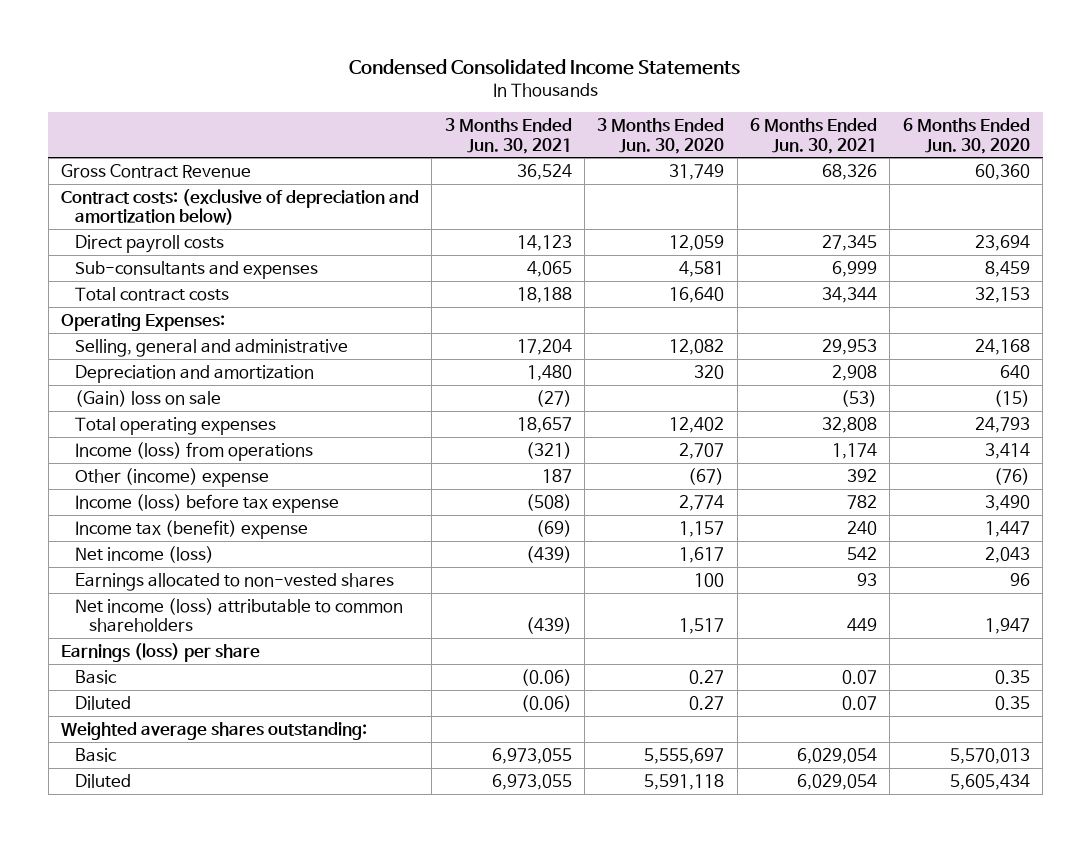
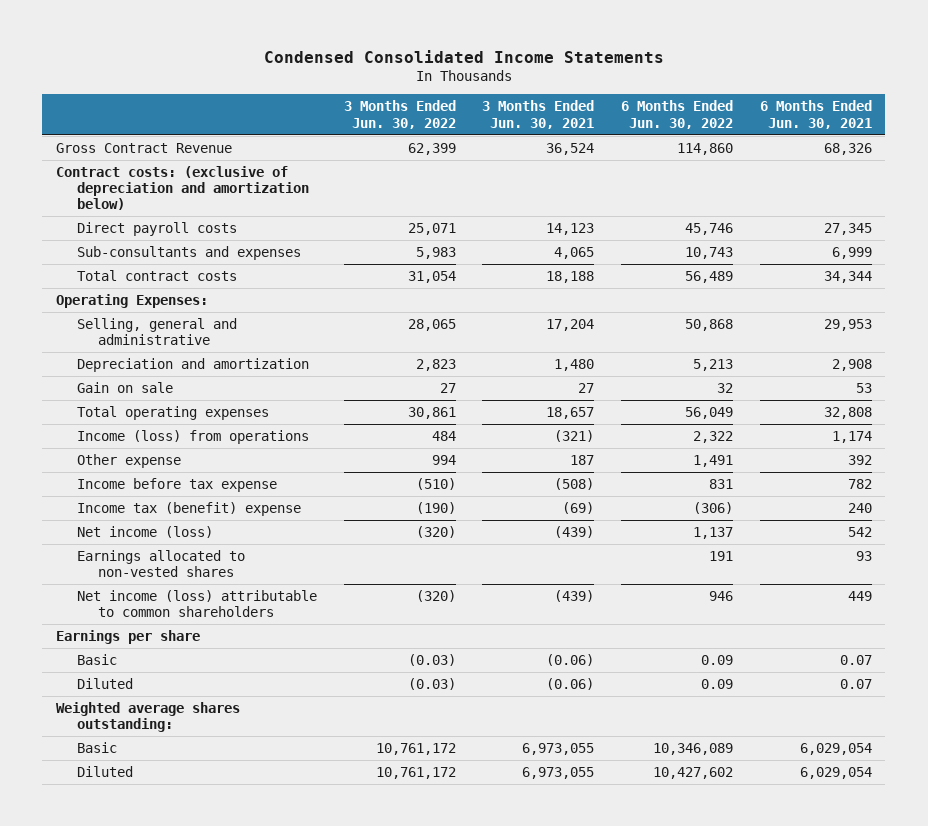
- | 3 Months Ended Jun. 30, 2021 | 3 Months Ended Jun. 30, 2020 | 6 Months Ended Jun. 30, 2021 | 6 Months Ended Jun. 30, 2020
+ | 3 Months Ended Jun. 30, 2022 | 3 Months Ended Jun. 30, 2021 | 6 Months Ended Jun. 30, 2022 | 6 Months Ended Jun. 30, 2021
- (Gain) loss on sale | (27) | | (53) | (15)
+ Gain on sale | 27 | 27 | 32 | 53
- Other (income) expense | 187 | (67) | 392 | (76)
- Income (loss) before tax expense | (508) | 2,774 | 782 | 3,490
+ Other expense | 994 | 187 | 1,491 | 392
+ Income before tax expense | (510) | (508) | 831 | 782
- Earnings (loss) per share
+ Earnings per share

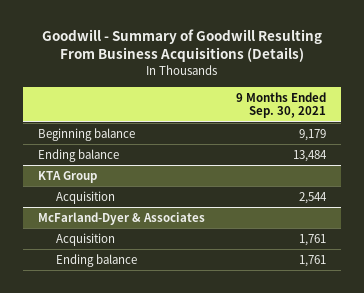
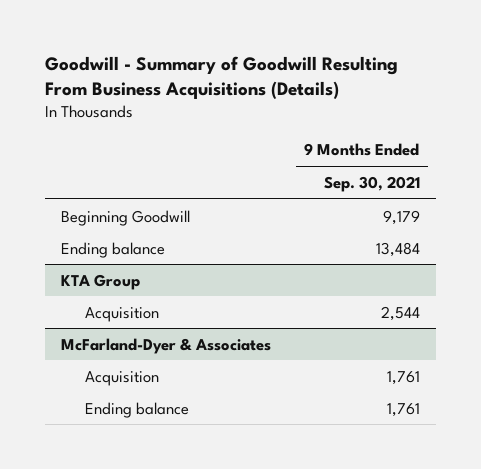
- Beginning balance | 9,179
+ Beginning Goodwill | 9,179

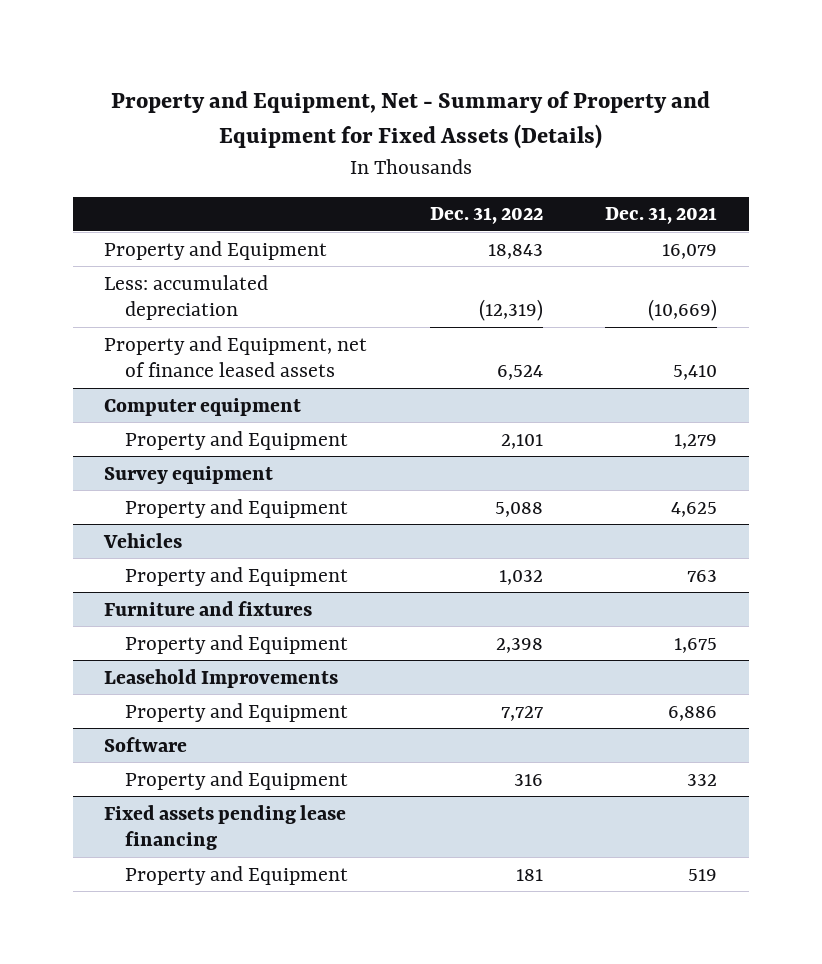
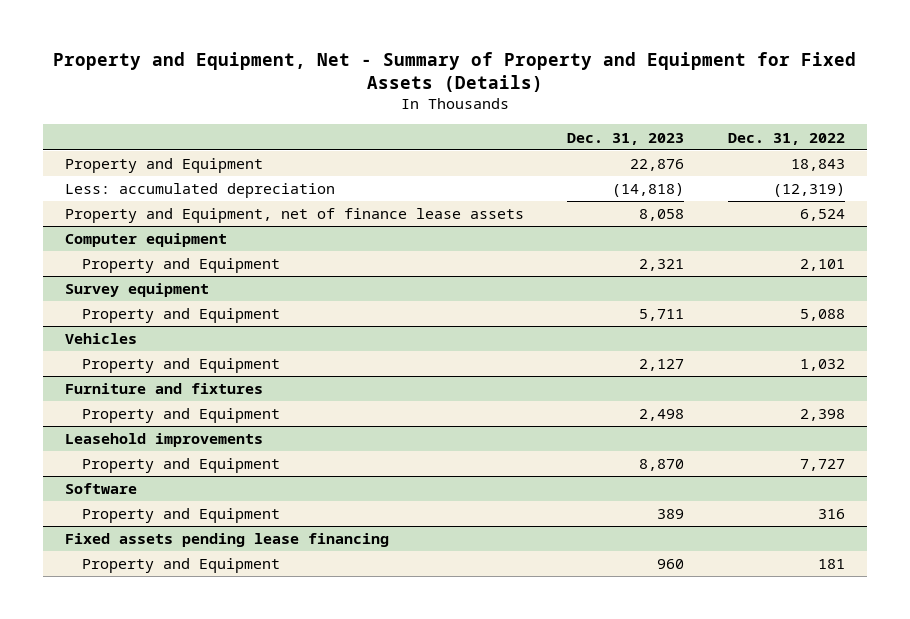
- | Dec. 31, 2022 | Dec. 31, 2021
+ | Dec. 31, 2023 | Dec. 31, 2022
- Property and Equipment, net of finance leased assets | 6,524 | 5,410
+ Property and Equipment, net of finance lease assets | 8,058 | 6,524
- Leasehold Improvements
+ Leasehold improvements

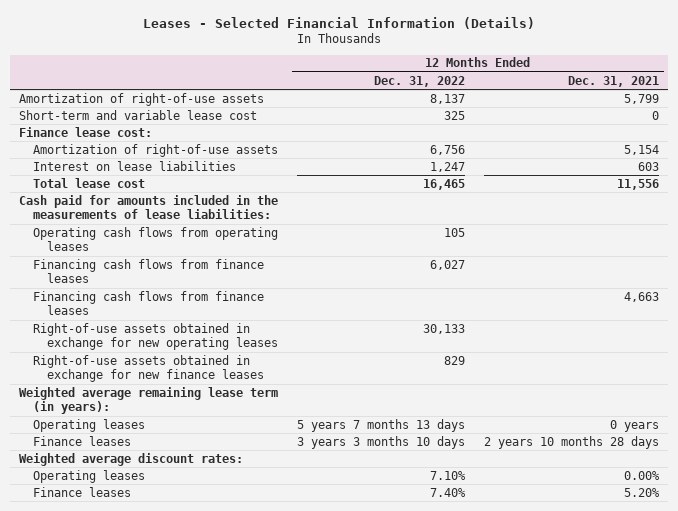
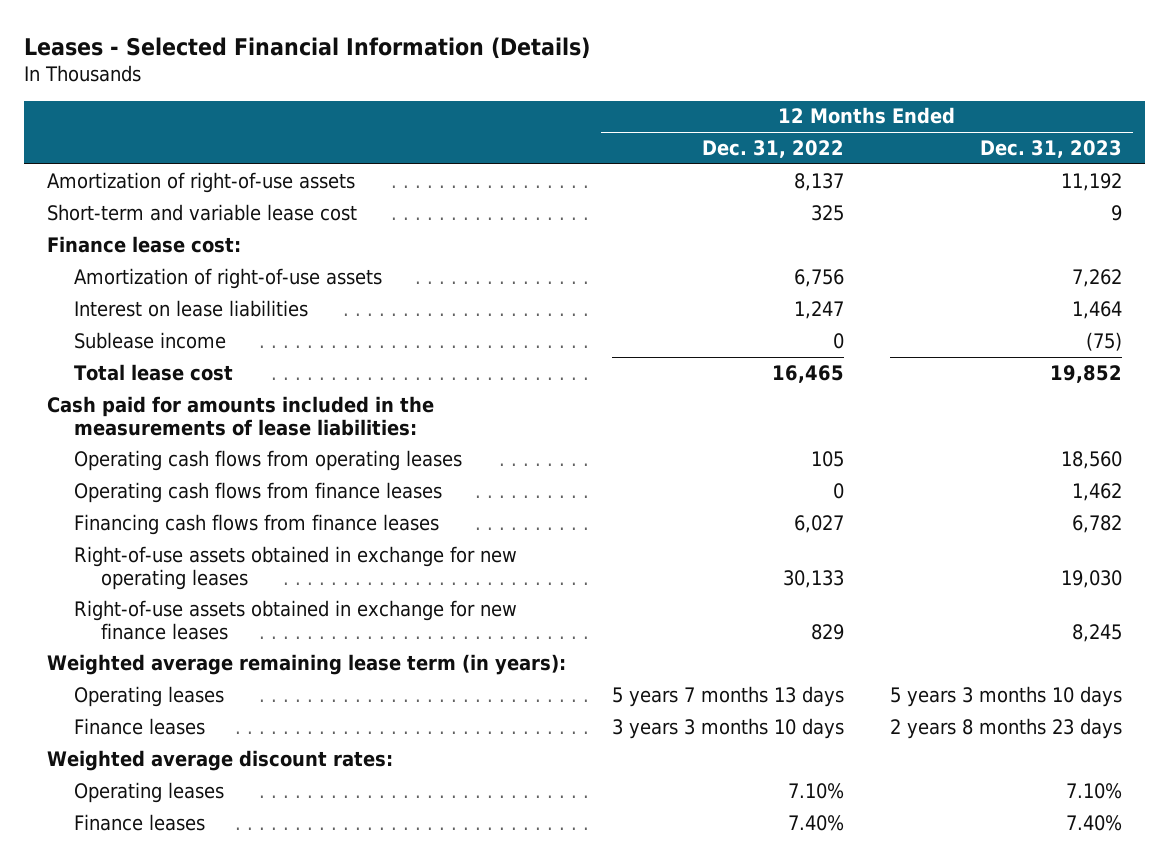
- | 12 Months Ended Dec. 31, 2022 | 12 Months Ended Dec. 31, 2021
+ | 12 Months Ended Dec. 31, 2022 | 12 Months Ended Dec. 31, 2023
+ Sublease income | 0 | (75)
+ Operating cash flows from finance leases | 0 | 1,462
- Financing cash flows from finance leases | | 4,663

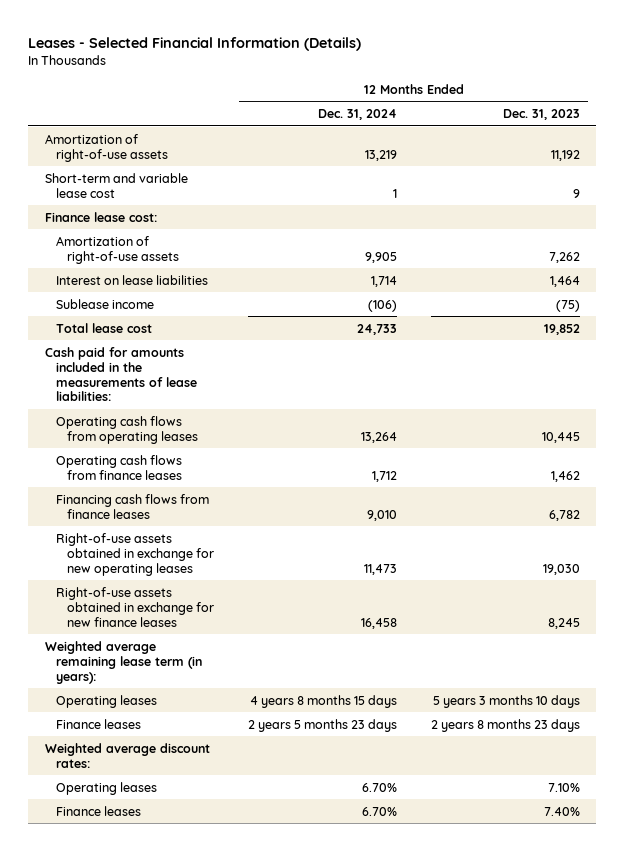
- | 12 Months Ended Dec. 31, 2022 | 12 Months Ended Dec. 31, 2023
+ | 12 Months Ended Dec. 31, 2024 | 12 Months Ended Dec. 31, 2023
- Operating cash flows from operating leases | 105 | 18,560
+ Operating cash flows from operating leases | 13,264 | 10,445

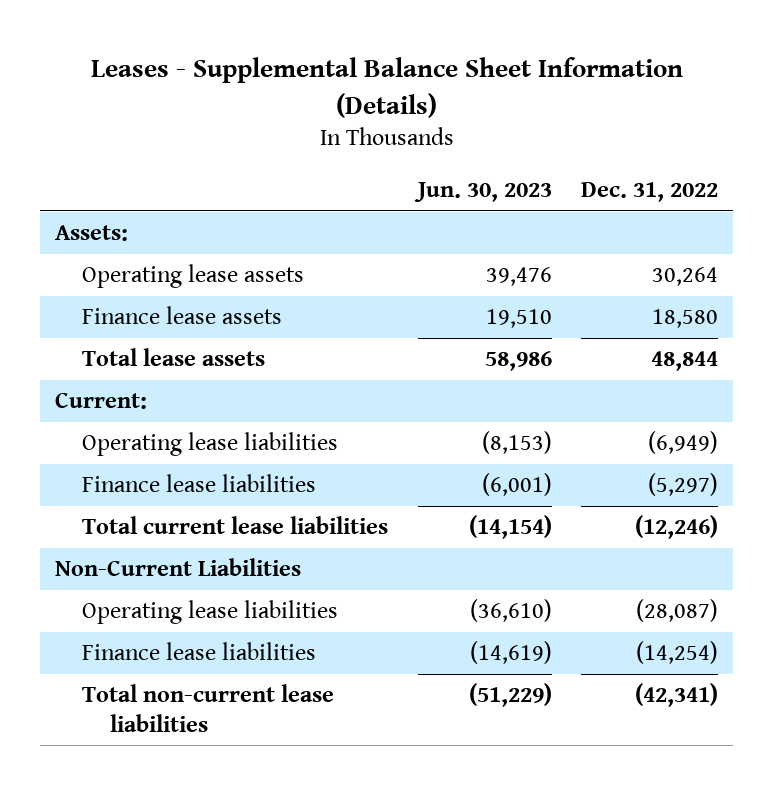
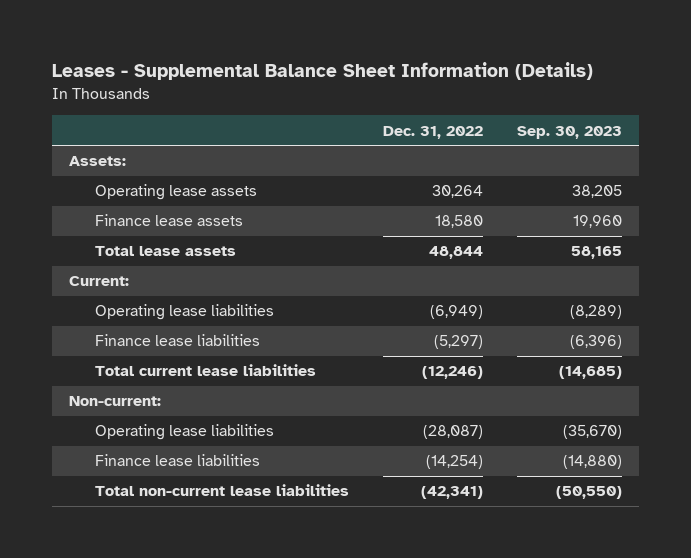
- | Jun. 30, 2023 | Dec. 31, 2022
+ | Dec. 31, 2022 | Sep. 30, 2023
- Non-Current Liabilities
+ Non-current:

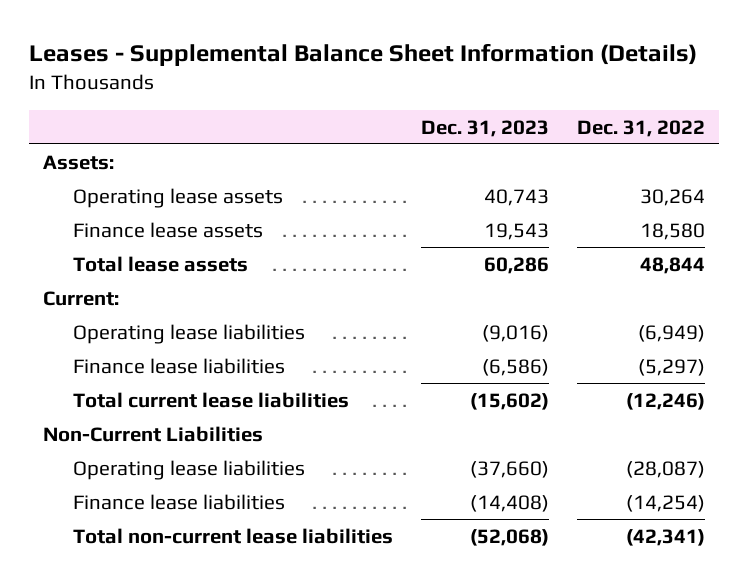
- | Dec. 31, 2022 | Sep. 30, 2023
+ | Dec. 31, 2023 | Dec. 31, 2022
- Non-current:
+ Non-Current Liabilities

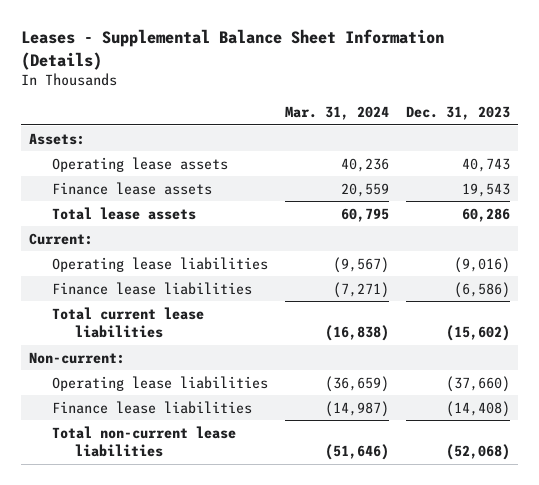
- | Dec. 31, 2023 | Dec. 31, 2022
+ | Mar. 31, 2024 | Dec. 31, 2023
- Non-Current Liabilities
+ Non-current:

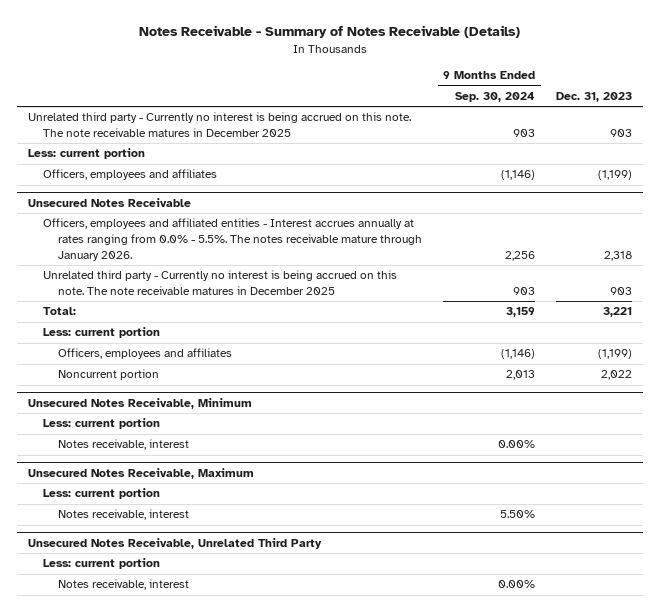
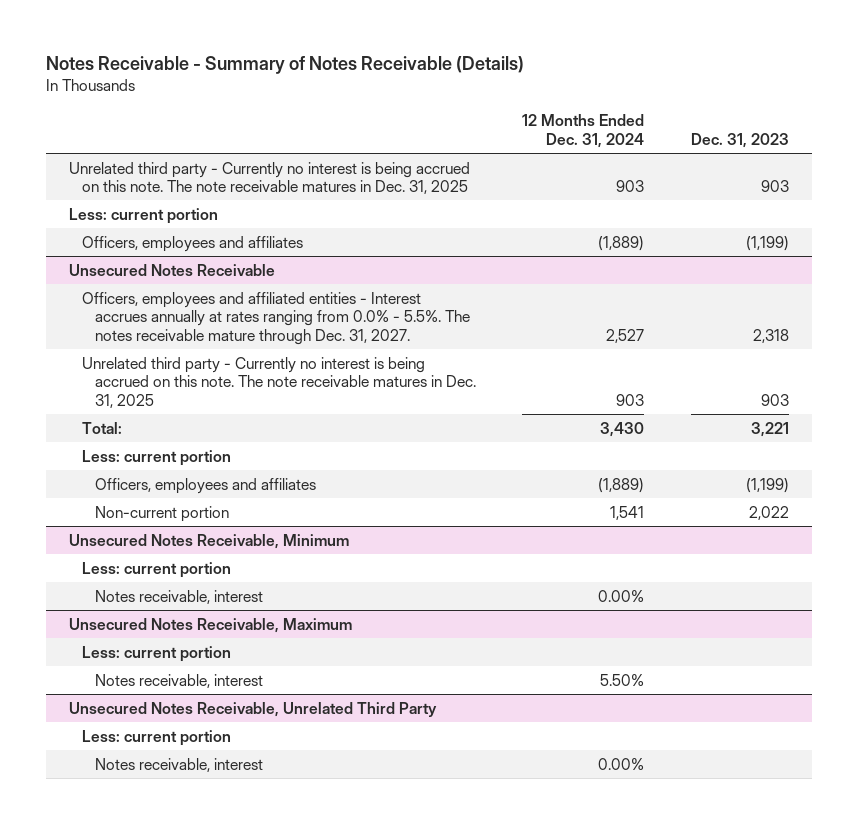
- | 9 Months Ended Sep. 30, 2024 | Dec. 31, 2023
+ | 12 Months Ended Dec. 31, 2024 | Dec. 31, 2023
- Unrelated third party - Currently no interest is being accrued on this note. The note receivable matures in December 2025 | 903 | 903
+ Unrelated third party - Currently no interest is being accrued on this note. The note receivable matures in Dec. 31, 2025 | 903 | 903
@ Unsecured Notes Receivable
- Officers, employees and affiliated entities - Interest accrues annually at rates ranging from 0.0% - 5.5%. The notes receivable mature through January 2026. | 2,256 | 2,318
- Unrelated third party - Currently no interest is being accrued on this note. The note receivable matures in December 2025 | 903 | 903
+ Officers, employees and affiliated entities - Interest accrues annually at rates ranging from 0.0% - 5.5%. The notes receivable mature through Dec. 31, 2027. | 2,527 | 2,318
+ Unrelated third party - Currently no interest is being accrued on this note. The note receivable matures in Dec. 31, 2025 | 903 | 903
- Noncurrent portion | 2,013 | 2,022
+ Non-current portion | 1,541 | 2,022

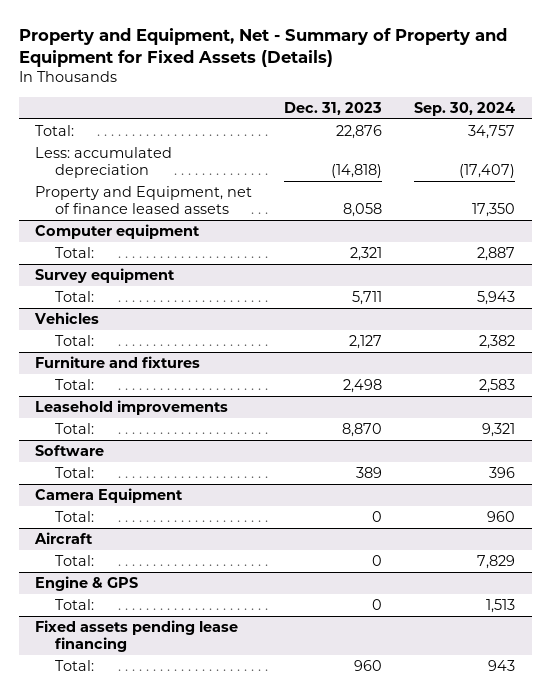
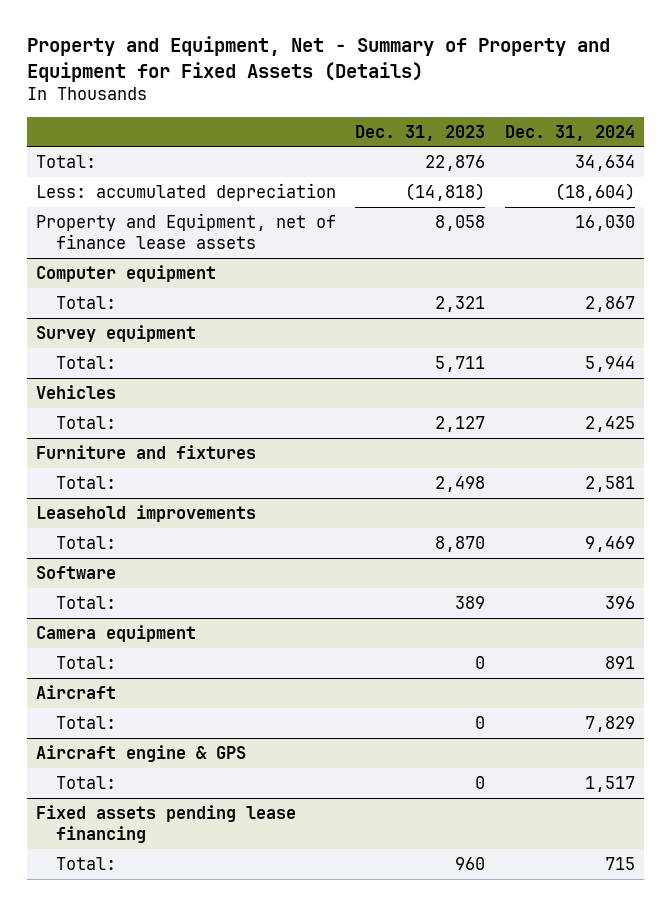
- | Dec. 31, 2023 | Sep. 30, 2024
+ | Dec. 31, 2023 | Dec. 31, 2024
- Property and Equipment, net of finance leased assets | 8,058 | 17,350
+ Property and Equipment, net of finance lease assets | 8,058 | 16,030
- Camera Equipment
+ Camera equipment
- Engine & GPS
+ Aircraft engine & GPS

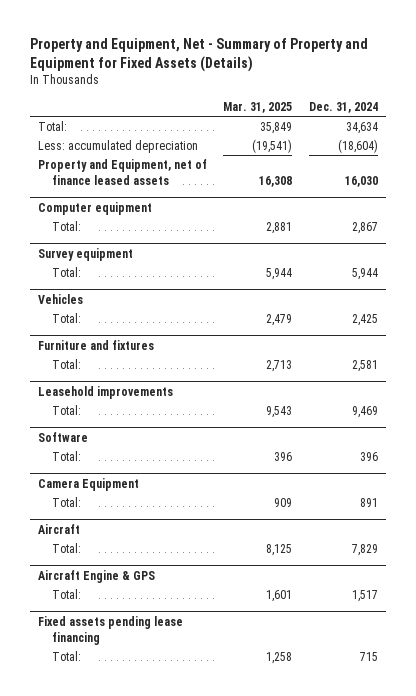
- | Dec. 31, 2023 | Dec. 31, 2024
+ | Mar. 31, 2025 | Dec. 31, 2024
- Property and Equipment, net of finance lease assets | 8,058 | 16,030
+ Property and Equipment, net of finance leased assets | 16,308 | 16,030
- Camera equipment
+ Camera Equipment
- Aircraft engine & GPS
+ Aircraft Engine & GPS

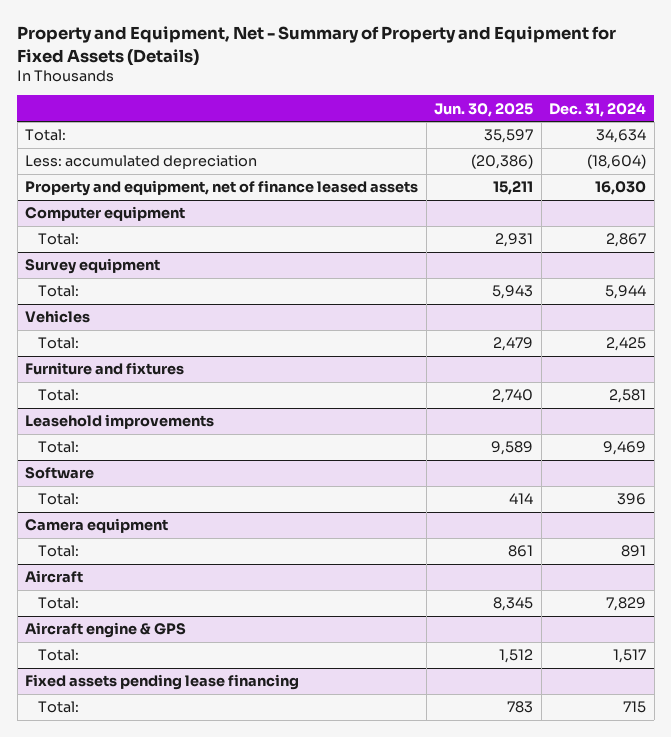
- | Mar. 31, 2025 | Dec. 31, 2024
+ | Jun. 30, 2025 | Dec. 31, 2024
- Property and Equipment, net of finance leased assets | 16,308 | 16,030
+ Property and equipment, net of finance leased assets | 15,211 | 16,030
- Camera Equipment
+ Camera equipment
- Aircraft Engine & GPS
+ Aircraft engine & GPS

